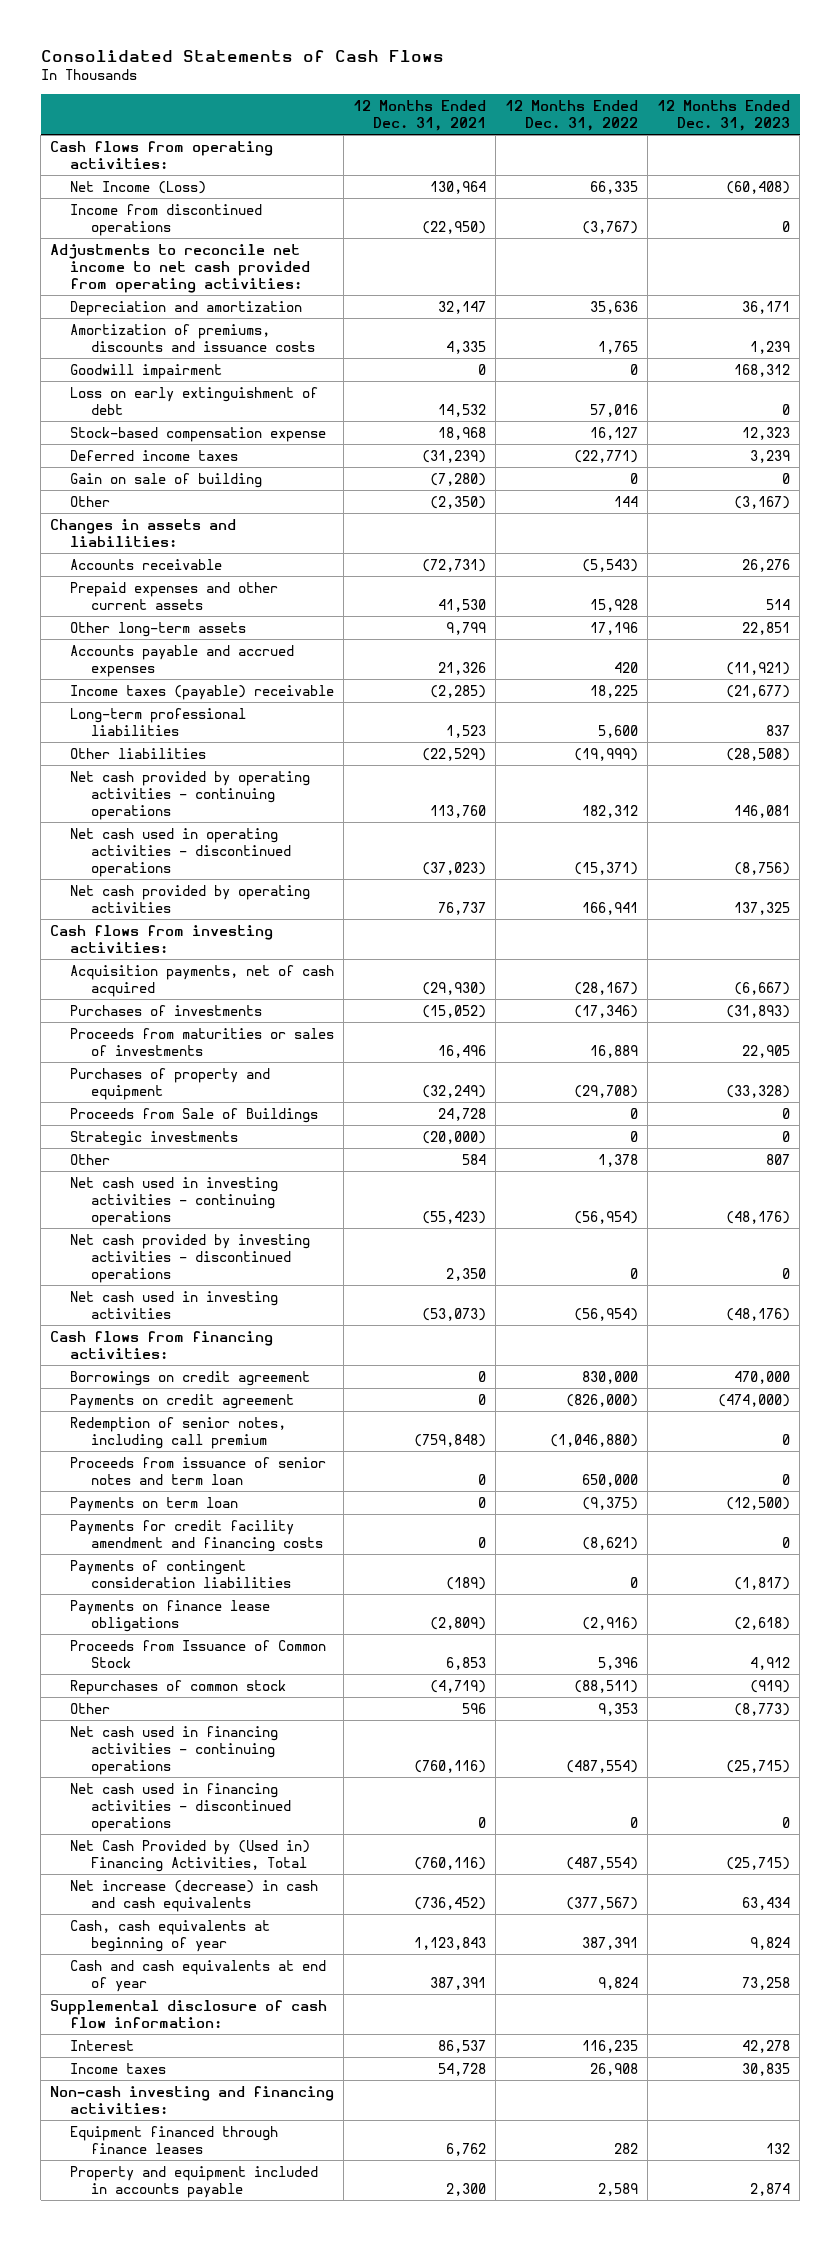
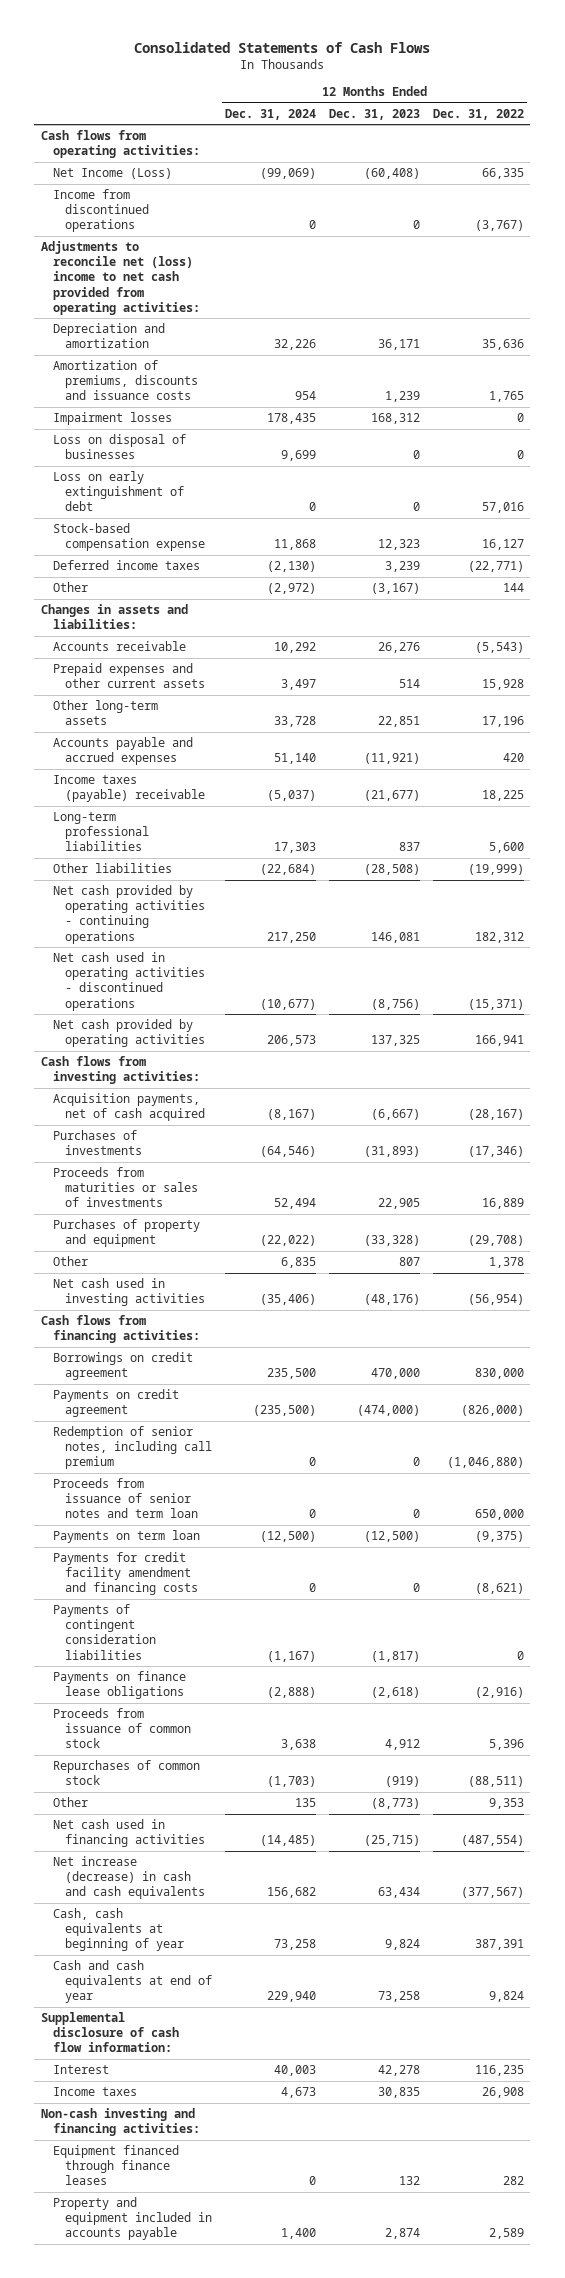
- | 12 Months Ended Dec. 31, 2021 | 12 Months Ended Dec. 31, 2022 | 12 Months Ended Dec. 31, 2023
+ | 12 Months Ended Dec. 31, 2024 | 12 Months Ended Dec. 31, 2023 | 12 Months Ended Dec. 31, 2022
- Adjustments to reconcile net income to net cash provided from operating activities:
+ Adjustments to reconcile net (loss) income to net cash provided from operating activities:
- Goodwill impairment | 0 | 0 | 168,312
+ Impairment losses | 178,435 | 168,312 | 0
+ Loss on disposal of businesses | 9,699 | 0 | 0
- Gain on sale of building | (7,280) | 0 | 0
- Proceeds from Sale of Buildings | 24,728 | 0 | 0
- Strategic investments | (20,000) | 0 | 0
- Net cash used in investing activities - continuing operations | (55,423) | (56,954) | (48,176)
- Net cash provided by investing activities - discontinued operations | 2,350 | 0 | 0
- Proceeds from Issuance of Common Stock | 6,853 | 5,396 | 4,912
+ Proceeds from issuance of common stock | 3,638 | 4,912 | 5,396
- Net cash used in financing activities - continuing operations | (760,116) | (487,554) | (25,715)
- Net cash used in financing activities - discontinued operations | 0 | 0 | 0
- Net Cash Provided by (Used in) Financing Activities, Total | (760,116) | (487,554) | (25,715)
+ Net cash used in financing activities | (14,485) | (25,715) | (487,554)

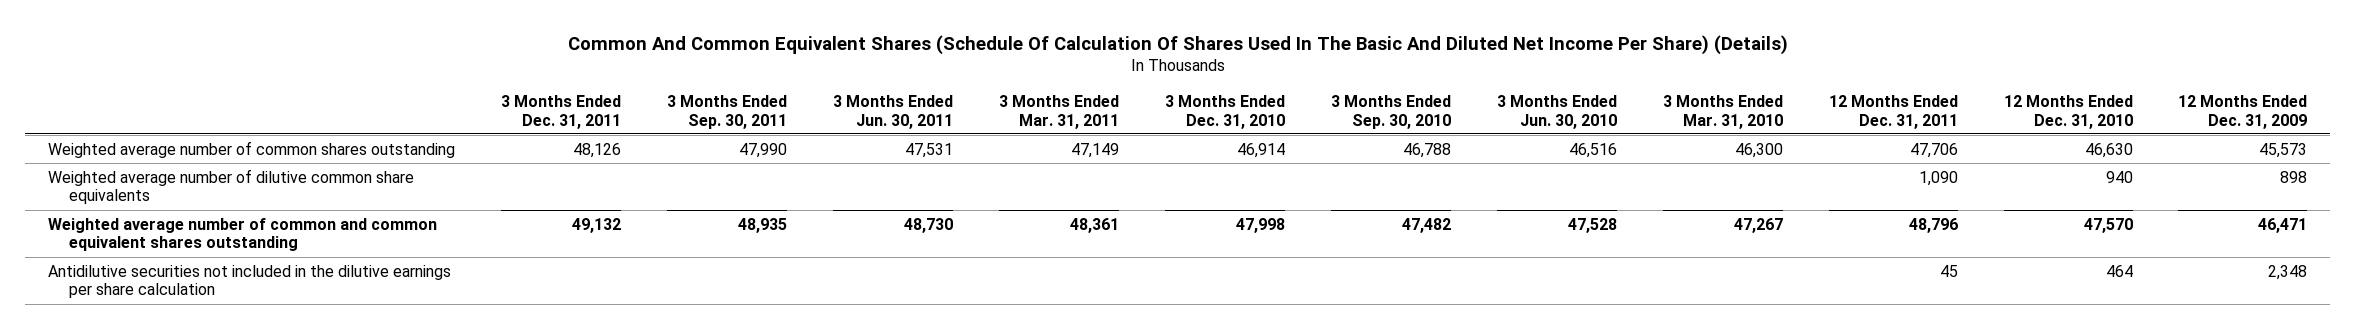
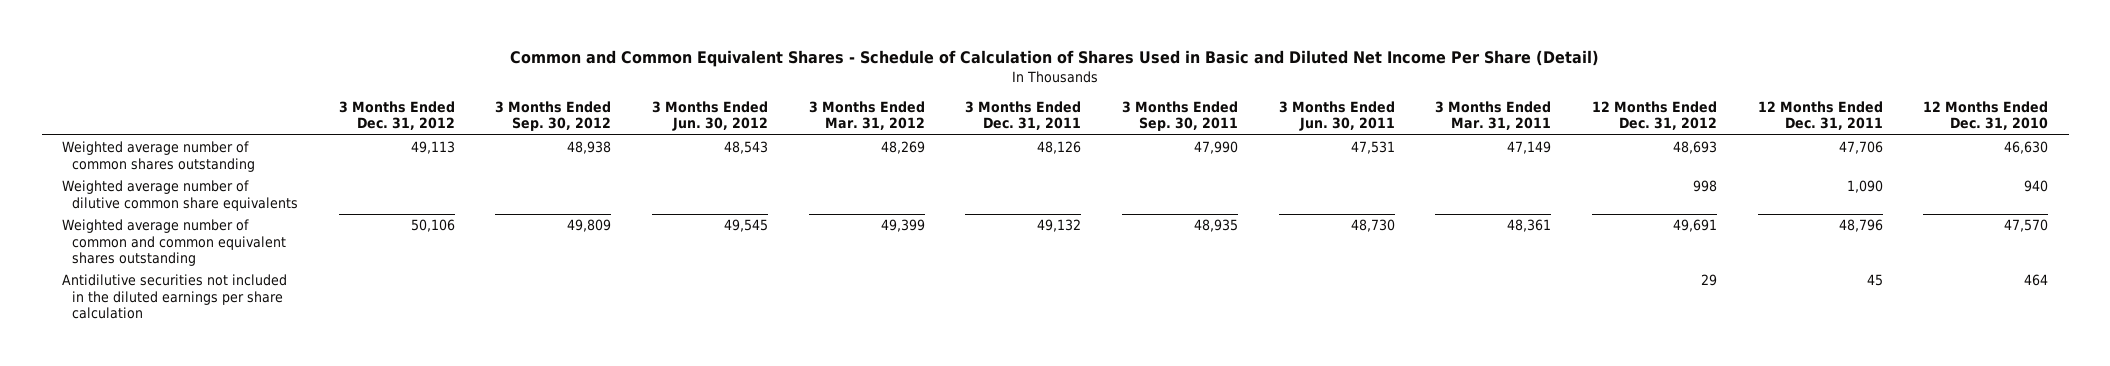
- Common And Common Equivalent Shares (Schedule Of Calculation Of Shares Used In The Basic And Diluted Net Income Per Share) (Details)
+ Common and Common Equivalent Shares - Schedule of Calculation of Shares Used in Basic and Diluted Net Income Per Share (Detail)
- | 3 Months Ended Dec. 31, 2011 | 3 Months Ended Sep. 30, 2011 | 3 Months Ended Jun. 30, 2011 | 3 Months Ended Mar. 31, 2011 | 3 Months Ended Dec. 31, 2010 | 3 Months Ended Sep. 30, 2010 | 3 Months Ended Jun. 30, 2010 | 3 Months Ended Mar. 31, 2010 | 12 Months Ended Dec. 31, 2011 | 12 Months Ended Dec. 31, 2010 | 12 Months Ended Dec. 31, 2009
+ | 3 Months Ended Dec. 31, 2012 | 3 Months Ended Sep. 30, 2012 | 3 Months Ended Jun. 30, 2012 | 3 Months Ended Mar. 31, 2012 | 3 Months Ended Dec. 31, 2011 | 3 Months Ended Sep. 30, 2011 | 3 Months Ended Jun. 30, 2011 | 3 Months Ended Mar. 31, 2011 | 12 Months Ended Dec. 31, 2012 | 12 Months Ended Dec. 31, 2011 | 12 Months Ended Dec. 31, 2010
- Antidilutive securities not included in the dilutive earnings per share calculation | | | | | | | | | 45 | 464 | 2,348
+ Antidilutive securities not included in the diluted earnings per share calculation | | | | | | | | | 29 | 45 | 464

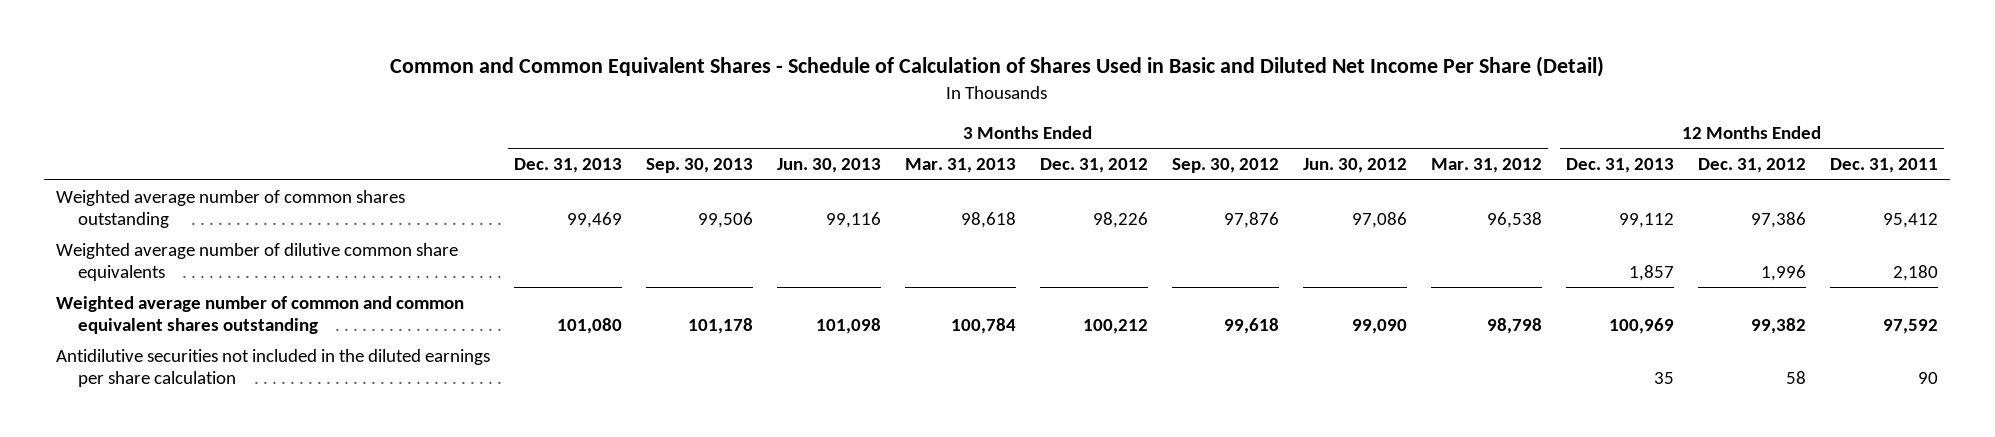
- | 3 Months Ended Dec. 31, 2012 | 3 Months Ended Sep. 30, 2012 | 3 Months Ended Jun. 30, 2012 | 3 Months Ended Mar. 31, 2012 | 3 Months Ended Dec. 31, 2011 | 3 Months Ended Sep. 30, 2011 | 3 Months Ended Jun. 30, 2011 | 3 Months Ended Mar. 31, 2011 | 12 Months Ended Dec. 31, 2012 | 12 Months Ended Dec. 31, 2011 | 12 Months Ended Dec. 31, 2010
+ | 3 Months Ended Dec. 31, 2013 | 3 Months Ended Sep. 30, 2013 | 3 Months Ended Jun. 30, 2013 | 3 Months Ended Mar. 31, 2013 | 3 Months Ended Dec. 31, 2012 | 3 Months Ended Sep. 30, 2012 | 3 Months Ended Jun. 30, 2012 | 3 Months Ended Mar. 31, 2012 | 12 Months Ended Dec. 31, 2013 | 12 Months Ended Dec. 31, 2012 | 12 Months Ended Dec. 31, 2011
- Weighted average number of common shares outstanding | 49,113 | 48,938 | 48,543 | 48,269 | 48,126 | 47,990 | 47,531 | 47,149 | 48,693 | 47,706 | 46,630
- Weighted average number of dilutive common share equivalents | | | | | | | | | 998 | 1,090 | 940
- Weighted average number of common and common equivalent shares outstanding | 50,106 | 49,809 | 49,545 | 49,399 | 49,132 | 48,935 | 48,730 | 48,361 | 49,691 | 48,796 | 47,570
- Antidilutive securities not included in the diluted earnings per share calculation | | | | | | | | | 29 | 45 | 464
+ Weighted average number of common shares outstanding | 99,469 | 99,506 | 99,116 | 98,618 | 98,226 | 97,876 | 97,086 | 96,538 | 99,112 | 97,386 | 95,412
+ Weighted average number of dilutive common share equivalents | | | | | | | | | 1,857 | 1,996 | 2,180
+ Weighted average number of common and common equivalent shares outstanding | 101,080 | 101,178 | 101,098 | 100,784 | 100,212 | 99,618 | 99,090 | 98,798 | 100,969 | 99,382 | 97,592
+ Antidilutive securities not included in the diluted earnings per share calculation | | | | | | | | | 35 | 58 | 90

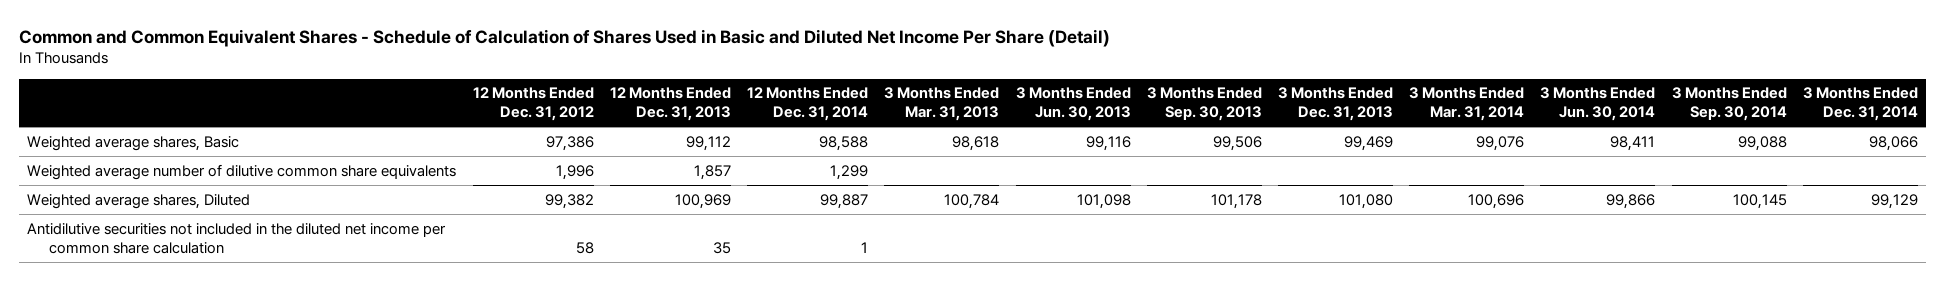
- | 3 Months Ended Dec. 31, 2013 | 3 Months Ended Sep. 30, 2013 | 3 Months Ended Jun. 30, 2013 | 3 Months Ended Mar. 31, 2013 | 3 Months Ended Dec. 31, 2012 | 3 Months Ended Sep. 30, 2012 | 3 Months Ended Jun. 30, 2012 | 3 Months Ended Mar. 31, 2012 | 12 Months Ended Dec. 31, 2013 | 12 Months Ended Dec. 31, 2012 | 12 Months Ended Dec. 31, 2011
+ | 12 Months Ended Dec. 31, 2012 | 12 Months Ended Dec. 31, 2013 | 12 Months Ended Dec. 31, 2014 | 3 Months Ended Mar. 31, 2013 | 3 Months Ended Jun. 30, 2013 | 3 Months Ended Sep. 30, 2013 | 3 Months Ended Dec. 31, 2013 | 3 Months Ended Mar. 31, 2014 | 3 Months Ended Jun. 30, 2014 | 3 Months Ended Sep. 30, 2014 | 3 Months Ended Dec. 31, 2014
- Weighted average number of common shares outstanding | 99,469 | 99,506 | 99,116 | 98,618 | 98,226 | 97,876 | 97,086 | 96,538 | 99,112 | 97,386 | 95,412
+ Weighted average shares, Basic | 97,386 | 99,112 | 98,588 | 98,618 | 99,116 | 99,506 | 99,469 | 99,076 | 98,411 | 99,088 | 98,066
- Weighted average number of common and common equivalent shares outstanding | 101,080 | 101,178 | 101,098 | 100,784 | 100,212 | 99,618 | 99,090 | 98,798 | 100,969 | 99,382 | 97,592
- Antidilutive securities not included in the diluted earnings per share calculation | | | | | | | | | 35 | 58 | 90
+ Weighted average shares, Diluted | 99,382 | 100,969 | 99,887 | 100,784 | 101,098 | 101,178 | 101,080 | 100,696 | 99,866 | 100,145 | 99,129
+ Antidilutive securities not included in the diluted net income per common share calculation | 58 | 35 | 1 | | | | | | | |

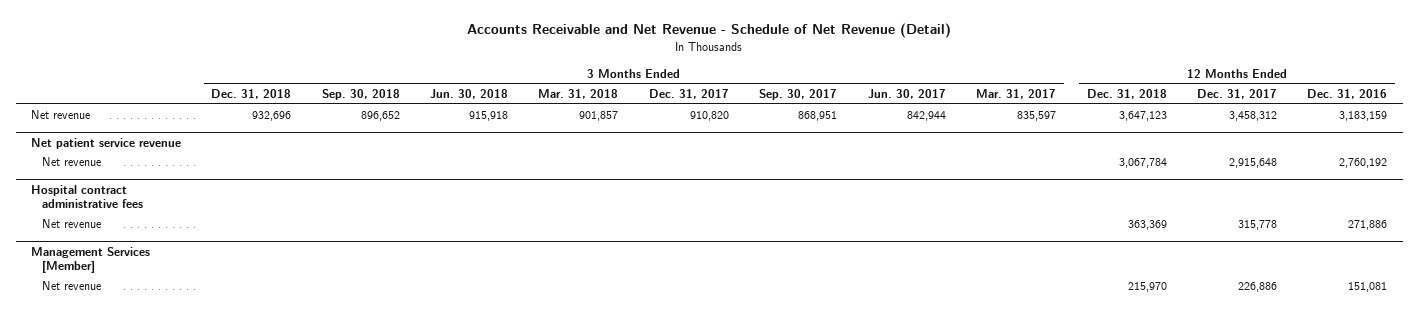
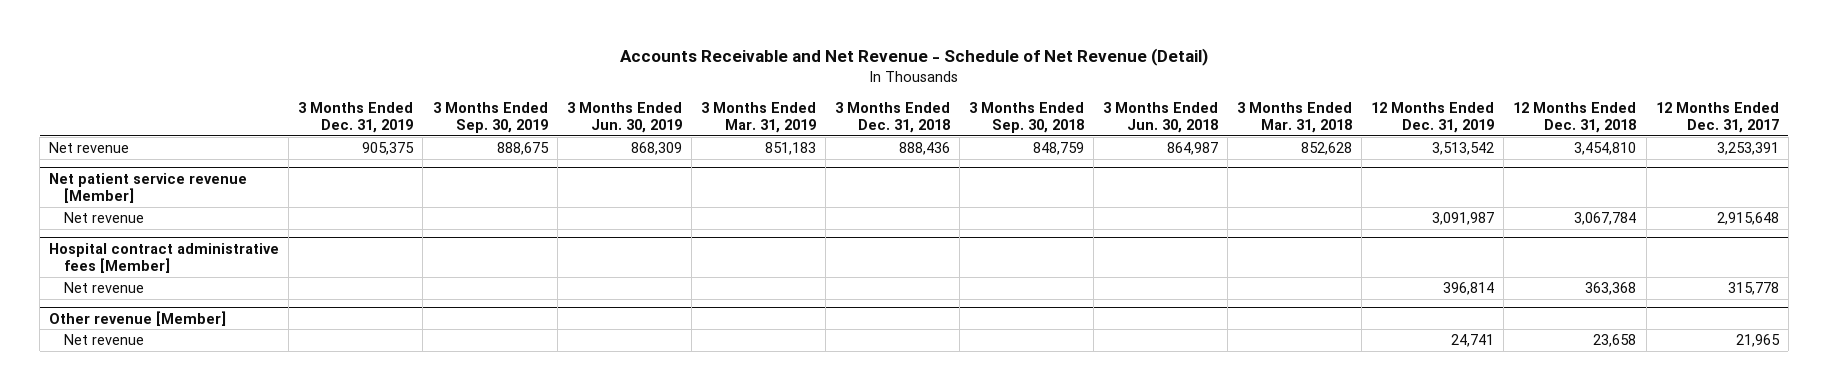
- | 3 Months Ended Dec. 31, 2018 | 3 Months Ended Sep. 30, 2018 | 3 Months Ended Jun. 30, 2018 | 3 Months Ended Mar. 31, 2018 | 3 Months Ended Dec. 31, 2017 | 3 Months Ended Sep. 30, 2017 | 3 Months Ended Jun. 30, 2017 | 3 Months Ended Mar. 31, 2017 | 12 Months Ended Dec. 31, 2018 | 12 Months Ended Dec. 31, 2017 | 12 Months Ended Dec. 31, 2016
+ | 3 Months Ended Dec. 31, 2019 | 3 Months Ended Sep. 30, 2019 | 3 Months Ended Jun. 30, 2019 | 3 Months Ended Mar. 31, 2019 | 3 Months Ended Dec. 31, 2018 | 3 Months Ended Sep. 30, 2018 | 3 Months Ended Jun. 30, 2018 | 3 Months Ended Mar. 31, 2018 | 12 Months Ended Dec. 31, 2019 | 12 Months Ended Dec. 31, 2018 | 12 Months Ended Dec. 31, 2017
- Net revenue | 932,696 | 896,652 | 915,918 | 901,857 | 910,820 | 868,951 | 842,944 | 835,597 | 3,647,123 | 3,458,312 | 3,183,159
- Net patient service revenue
+ Net revenue | 905,375 | 888,675 | 868,309 | 851,183 | 888,436 | 848,759 | 864,987 | 852,628 | 3,513,542 | 3,454,810 | 3,253,391
+ Net patient service revenue [Member]
- Hospital contract administrative fees
- Net revenue | | | | | | | | | 363,369 | 315,778 | 271,886
- Management Services [Member]
- Net revenue | | | | | | | | | 215,970 | 226,886 | 151,081
+ Hospital contract administrative fees [Member]
+ Net revenue | | | | | | | | | 396,814 | 363,368 | 315,778
+ Other revenue [Member]
+ Net revenue | | | | | | | | | 24,741 | 23,658 | 21,965

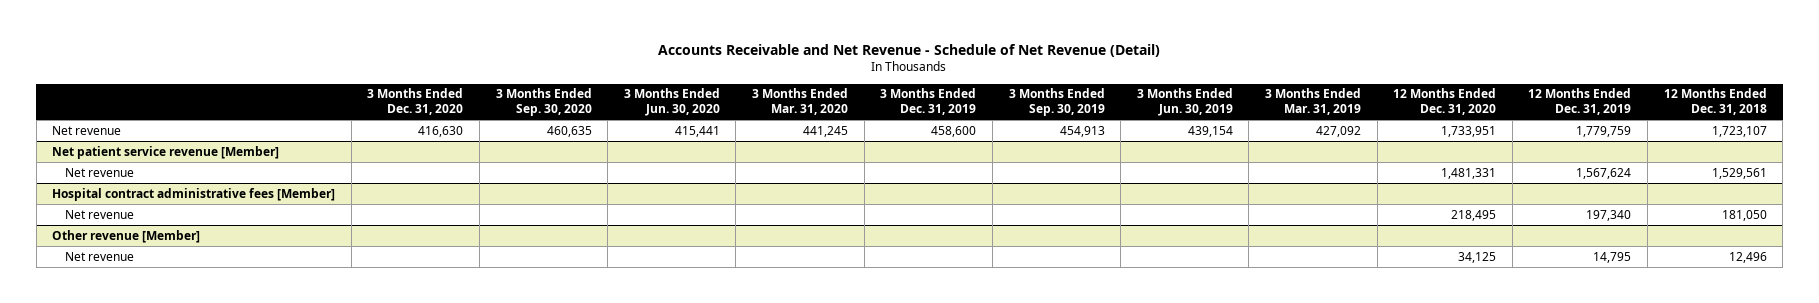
- | 3 Months Ended Dec. 31, 2019 | 3 Months Ended Sep. 30, 2019 | 3 Months Ended Jun. 30, 2019 | 3 Months Ended Mar. 31, 2019 | 3 Months Ended Dec. 31, 2018 | 3 Months Ended Sep. 30, 2018 | 3 Months Ended Jun. 30, 2018 | 3 Months Ended Mar. 31, 2018 | 12 Months Ended Dec. 31, 2019 | 12 Months Ended Dec. 31, 2018 | 12 Months Ended Dec. 31, 2017
+ | 3 Months Ended Dec. 31, 2020 | 3 Months Ended Sep. 30, 2020 | 3 Months Ended Jun. 30, 2020 | 3 Months Ended Mar. 31, 2020 | 3 Months Ended Dec. 31, 2019 | 3 Months Ended Sep. 30, 2019 | 3 Months Ended Jun. 30, 2019 | 3 Months Ended Mar. 31, 2019 | 12 Months Ended Dec. 31, 2020 | 12 Months Ended Dec. 31, 2019 | 12 Months Ended Dec. 31, 2018
- Net revenue | 905,375 | 888,675 | 868,309 | 851,183 | 888,436 | 848,759 | 864,987 | 852,628 | 3,513,542 | 3,454,810 | 3,253,391
+ Net revenue | 416,630 | 460,635 | 415,441 | 441,245 | 458,600 | 454,913 | 439,154 | 427,092 | 1,733,951 | 1,779,759 | 1,723,107
@ Net patient service revenue [Member]
- Net revenue | | | | | | | | | 3,091,987 | 3,067,784 | 2,915,648
+ Net revenue | | | | | | | | | 1,481,331 | 1,567,624 | 1,529,561
@ Hospital contract administrative fees [Member]
- Net revenue | | | | | | | | | 396,814 | 363,368 | 315,778
+ Net revenue | | | | | | | | | 218,495 | 197,340 | 181,050
@ Other revenue [Member]
- Net revenue | | | | | | | | | 24,741 | 23,658 | 21,965
+ Net revenue | | | | | | | | | 34,125 | 14,795 | 12,496

